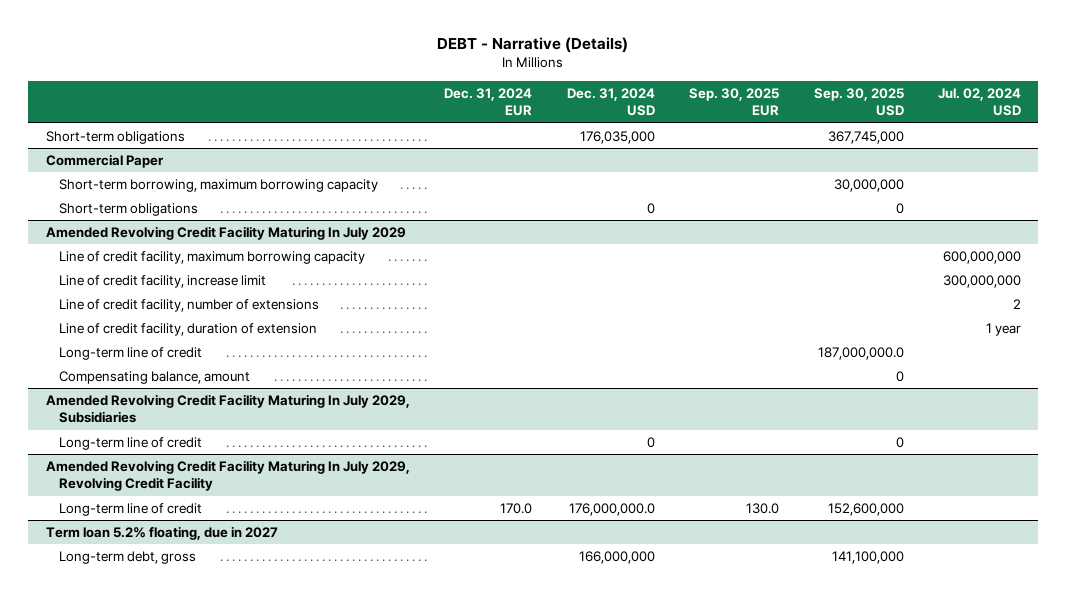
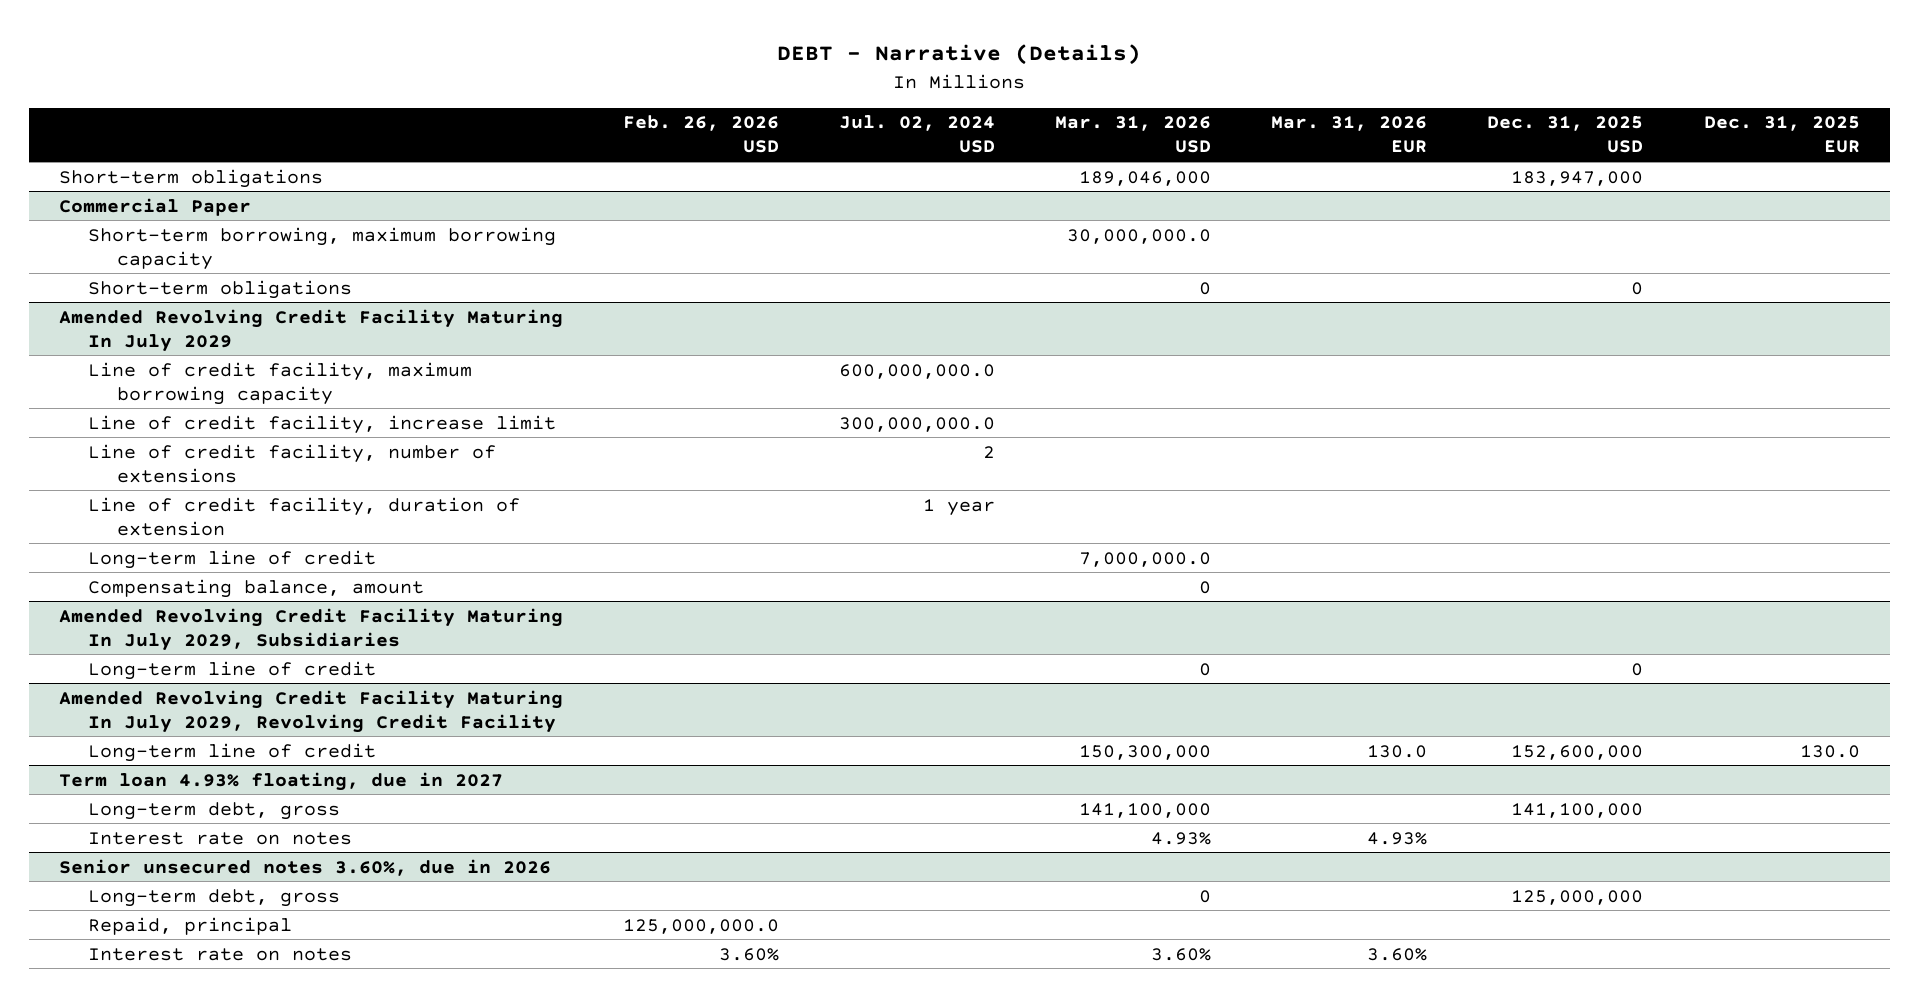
- | Dec. 31, 2024 EUR | Dec. 31, 2024 USD | Sep. 30, 2025 EUR | Sep. 30, 2025 USD | Jul. 02, 2024 USD
+ | Feb. 26, 2026 USD | Jul. 02, 2024 USD | Mar. 31, 2026 USD | Mar. 31, 2026 EUR | Dec. 31, 2025 USD | Dec. 31, 2025 EUR
@ Amended Revolving Credit Facility Maturing In July 2029
- Line of credit facility, maximum borrowing capacity | | | | | 600,000,000
- Line of credit facility, increase limit | | | | | 300,000,000
+ Line of credit facility, maximum borrowing capacity | | 600,000,000.0 | | | |
+ Line of credit facility, increase limit | | 300,000,000.0 | | | |
- Term loan 5.2% floating, due in 2027
- Long-term debt, gross | | 166,000,000 | | 141,100,000 |
+ Term loan 4.93% floating, due in 2027
+ Long-term debt, gross | | | 141,100,000 | | 141,100,000 |
+ Interest rate on notes | | | 4.93% | 4.93% | |
+ Senior unsecured notes 3.60%, due in 2026
+ Long-term debt, gross | | | 0 | | 125,000,000 |
+ Repaid, principal | 125,000,000.0 | | | | |
+ Interest rate on notes | 3.60% | | 3.60% | 3.60% | |

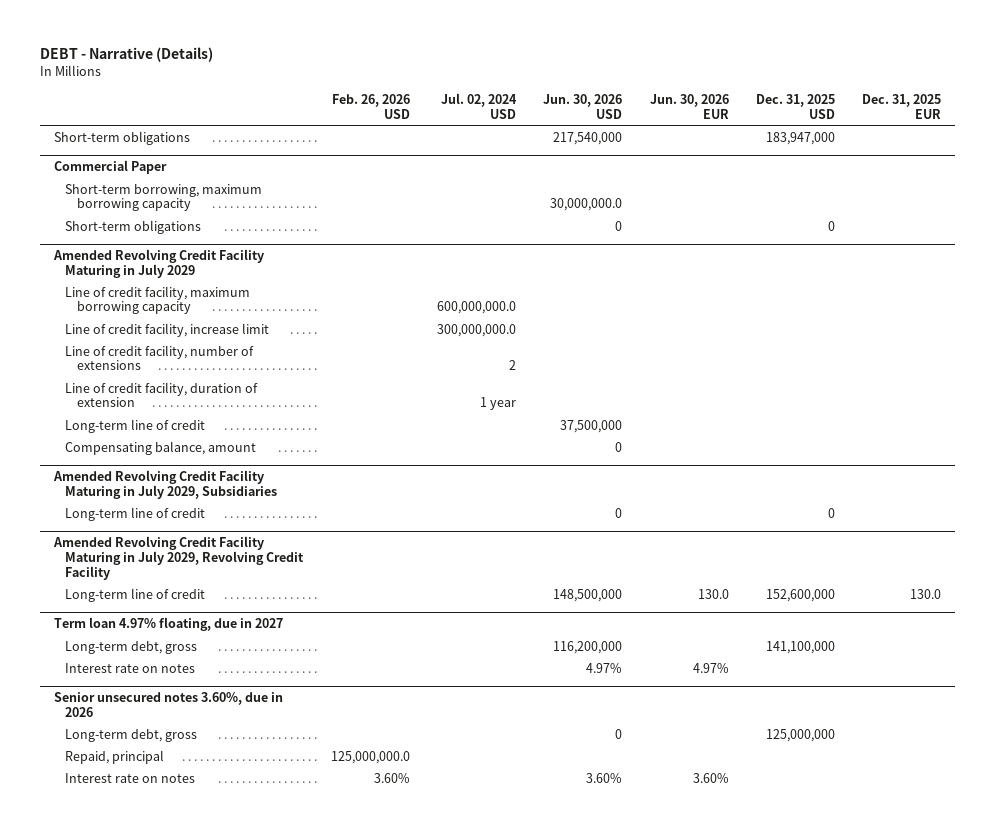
- | Feb. 26, 2026 USD | Jul. 02, 2024 USD | Mar. 31, 2026 USD | Mar. 31, 2026 EUR | Dec. 31, 2025 USD | Dec. 31, 2025 EUR
+ | Feb. 26, 2026 USD | Jul. 02, 2024 USD | Jun. 30, 2026 USD | Jun. 30, 2026 EUR | Dec. 31, 2025 USD | Dec. 31, 2025 EUR
- Amended Revolving Credit Facility Maturing In July 2029
+ Amended Revolving Credit Facility Maturing in July 2029
- Amended Revolving Credit Facility Maturing In July 2029, Subsidiaries
+ Amended Revolving Credit Facility Maturing in July 2029, Subsidiaries
- Amended Revolving Credit Facility Maturing In July 2029, Revolving Credit Facility
+ Amended Revolving Credit Facility Maturing in July 2029, Revolving Credit Facility
- Term loan 4.93% floating, due in 2027
+ Term loan 4.97% floating, due in 2027

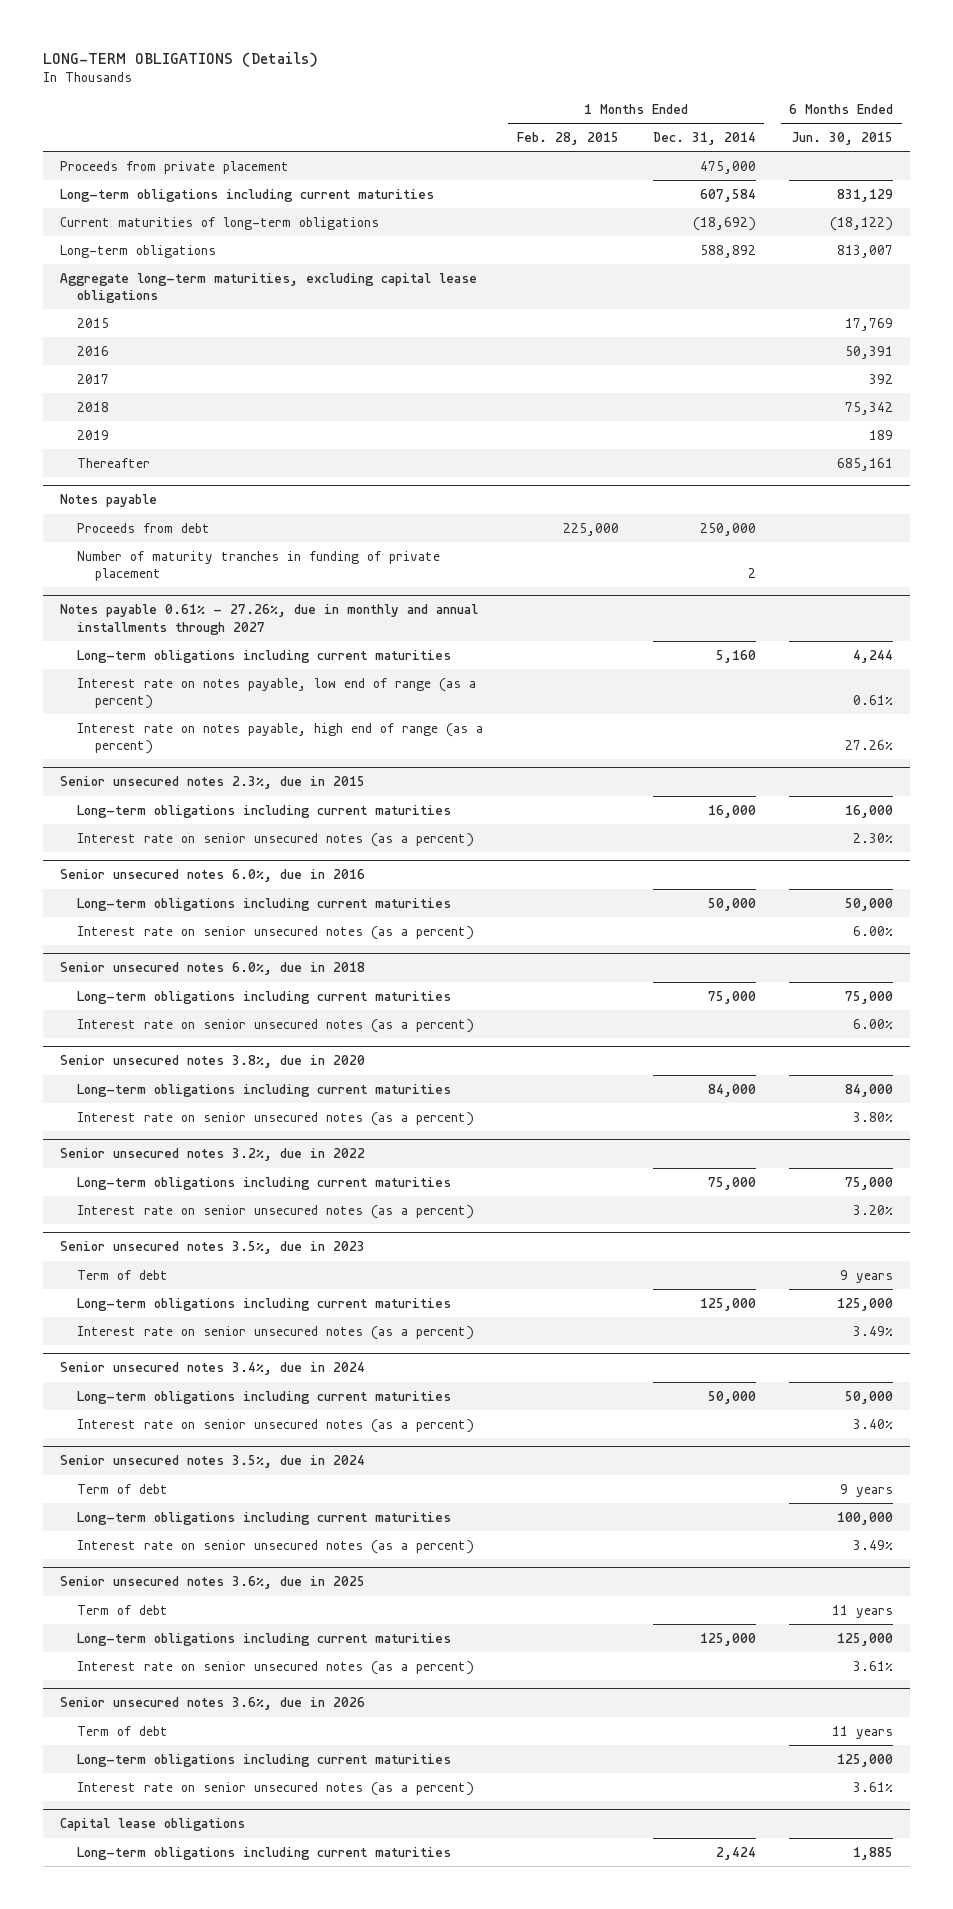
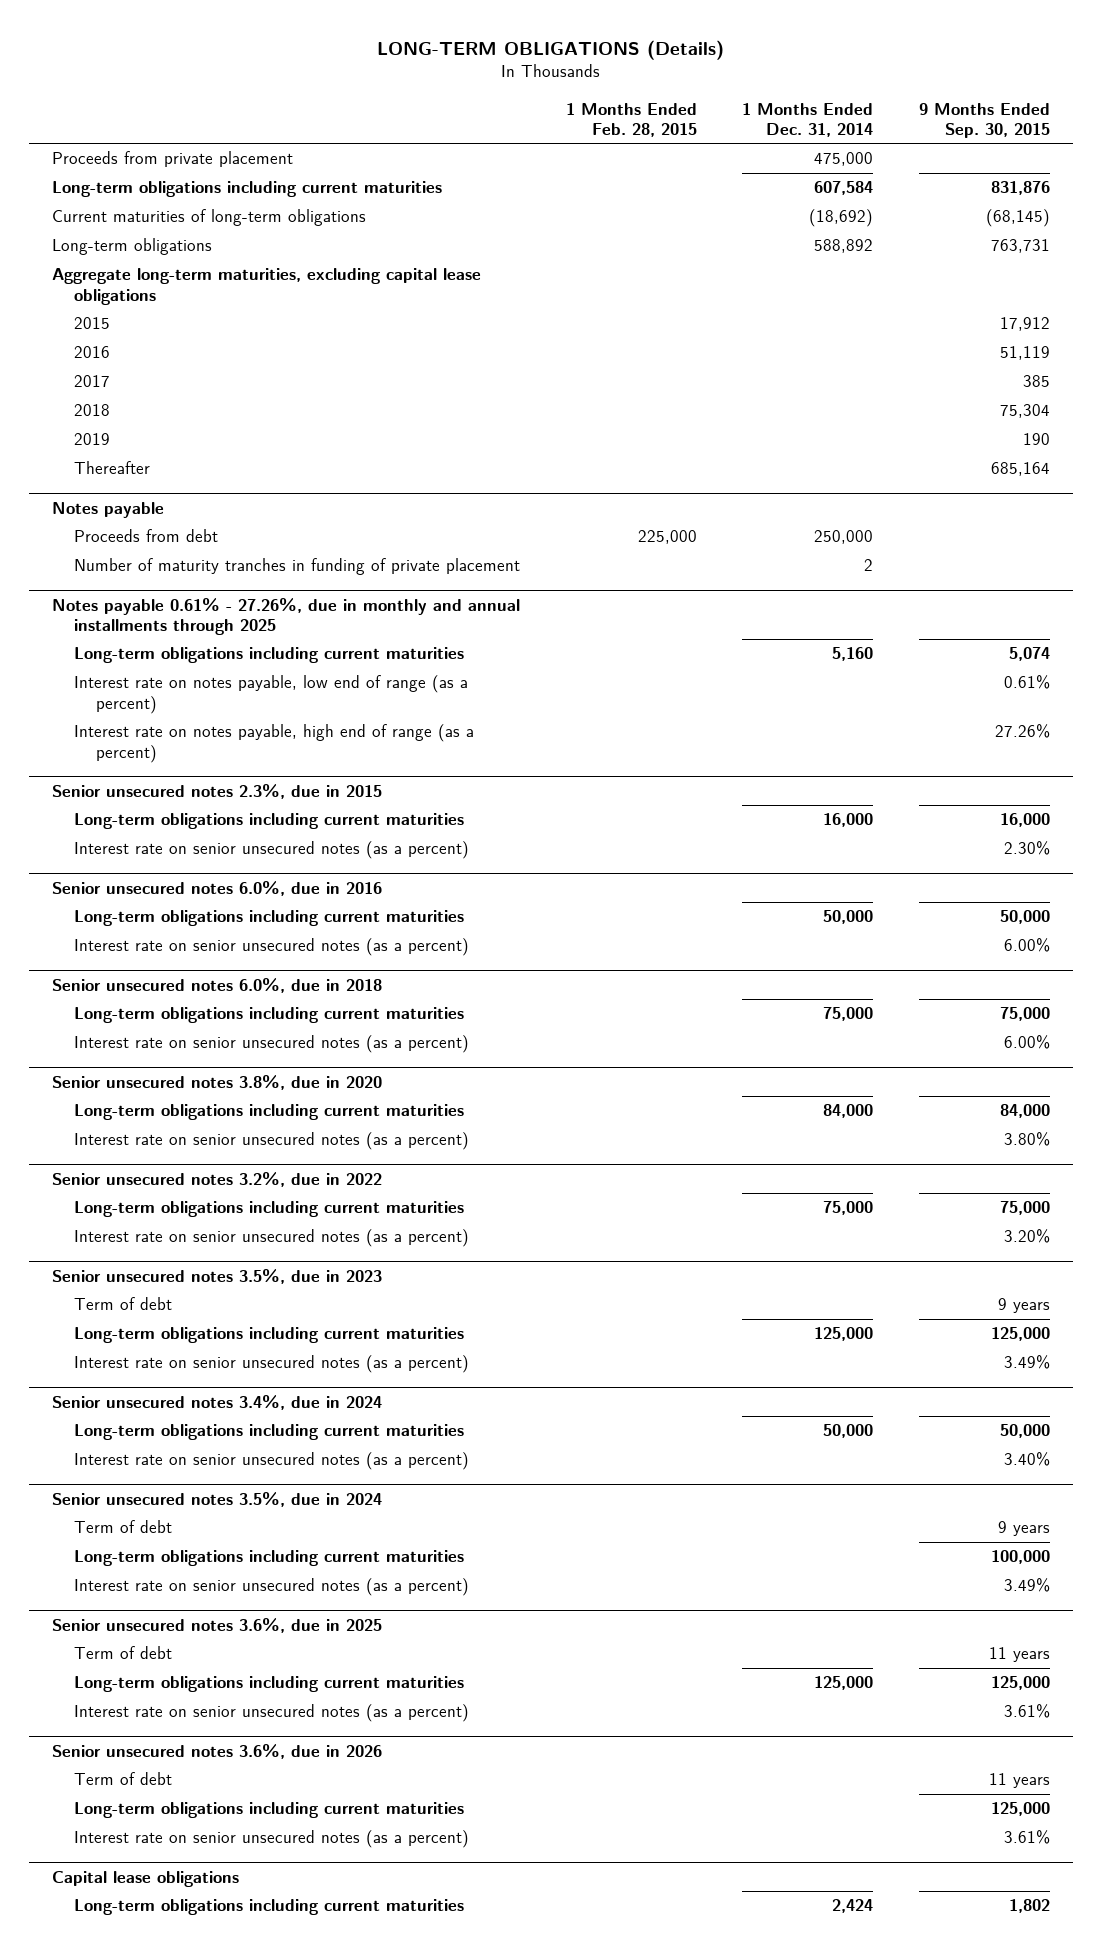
- | 1 Months Ended Feb. 28, 2015 | 1 Months Ended Dec. 31, 2014 | 6 Months Ended Jun. 30, 2015
+ | 1 Months Ended Feb. 28, 2015 | 1 Months Ended Dec. 31, 2014 | 9 Months Ended Sep. 30, 2015
- Notes payable 0.61% - 27.26%, due in monthly and annual installments through 2027
+ Notes payable 0.61% - 27.26%, due in monthly and annual installments through 2025

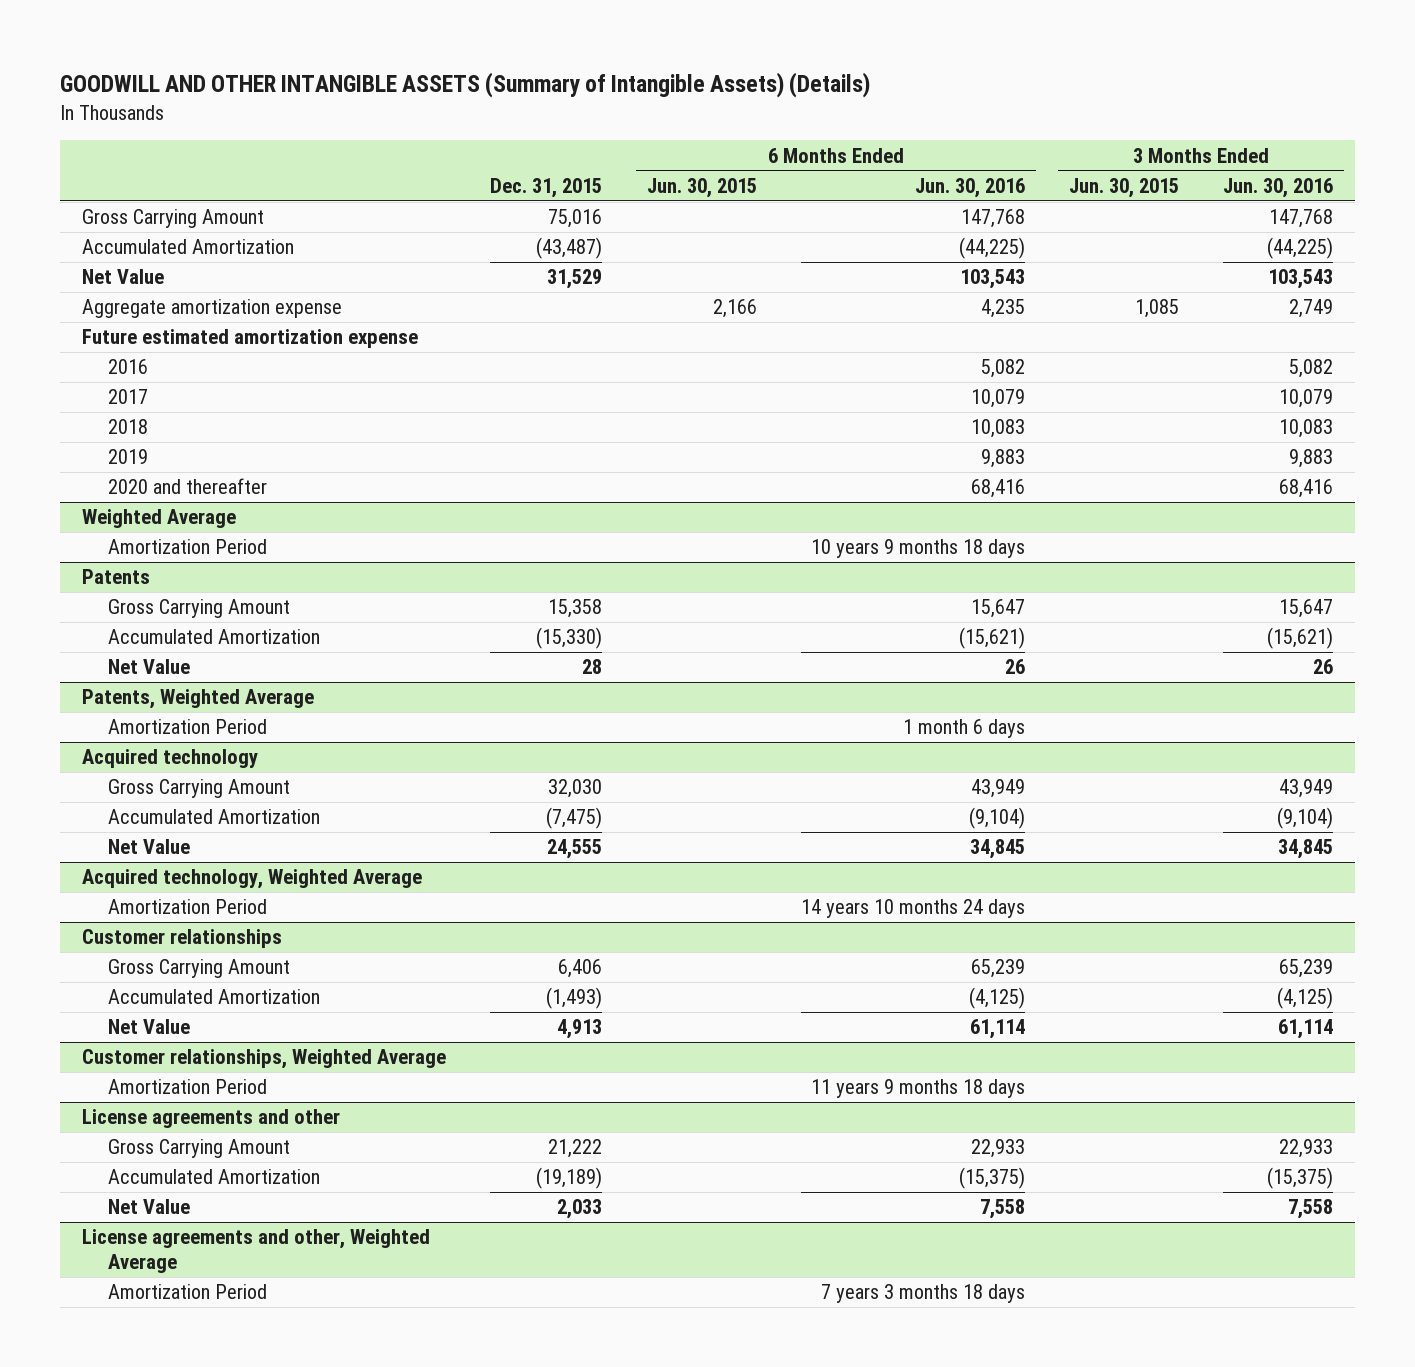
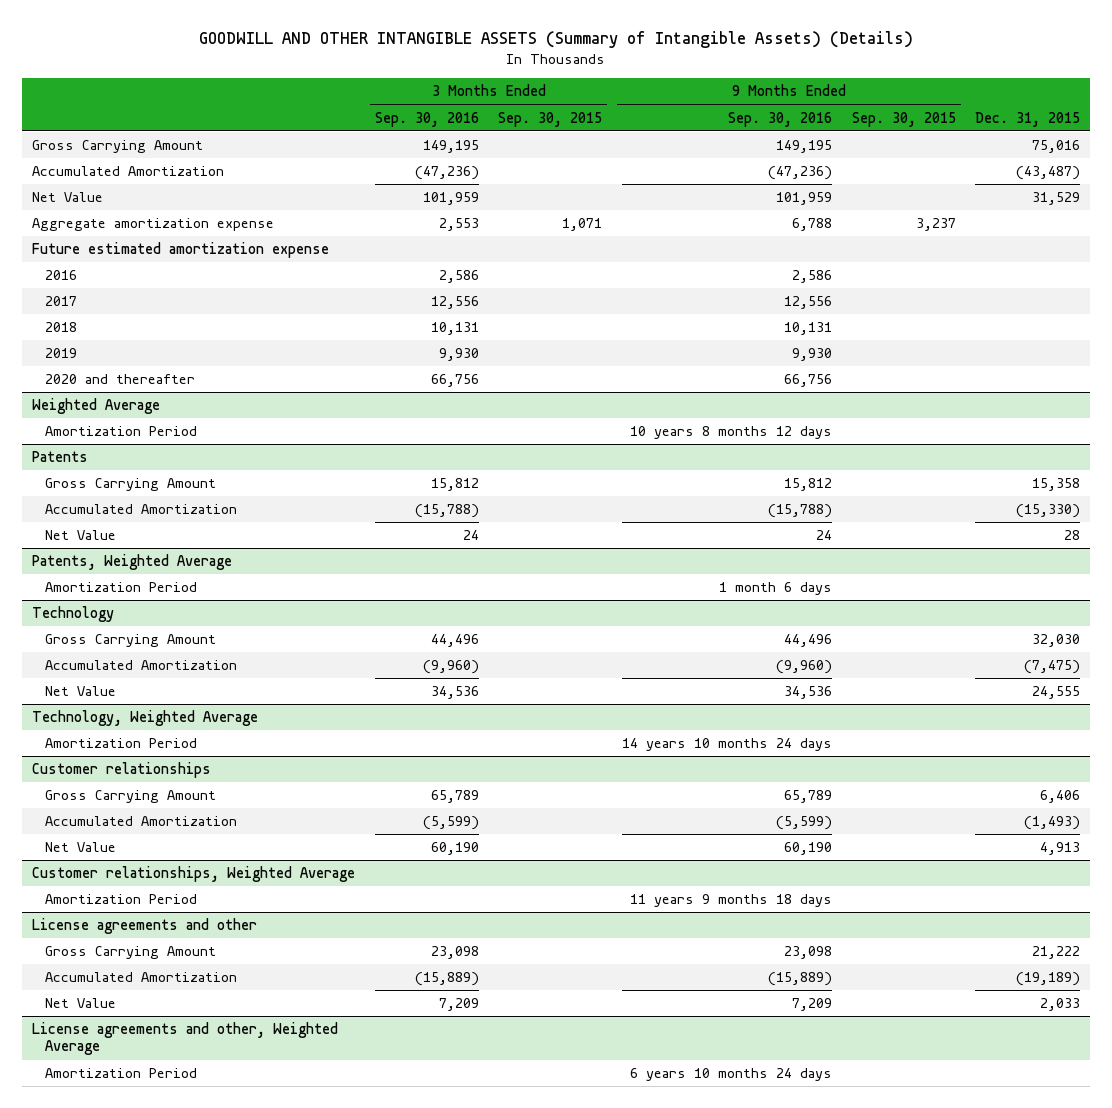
- | Dec. 31, 2015 | 6 Months Ended Jun. 30, 2015 | 6 Months Ended Jun. 30, 2016 | 3 Months Ended Jun. 30, 2015 | 3 Months Ended Jun. 30, 2016
+ | 3 Months Ended Sep. 30, 2016 | 3 Months Ended Sep. 30, 2015 | 9 Months Ended Sep. 30, 2016 | 9 Months Ended Sep. 30, 2015 | Dec. 31, 2015
- Acquired technology
+ Technology
- Acquired technology, Weighted Average
+ Technology, Weighted Average

